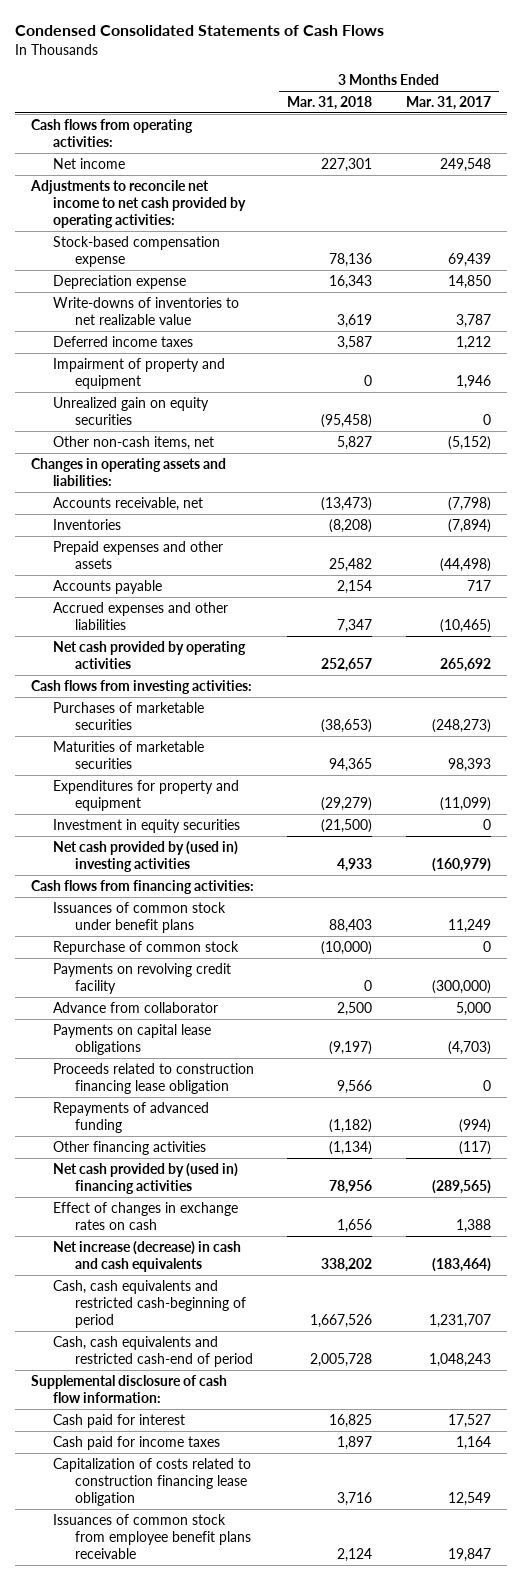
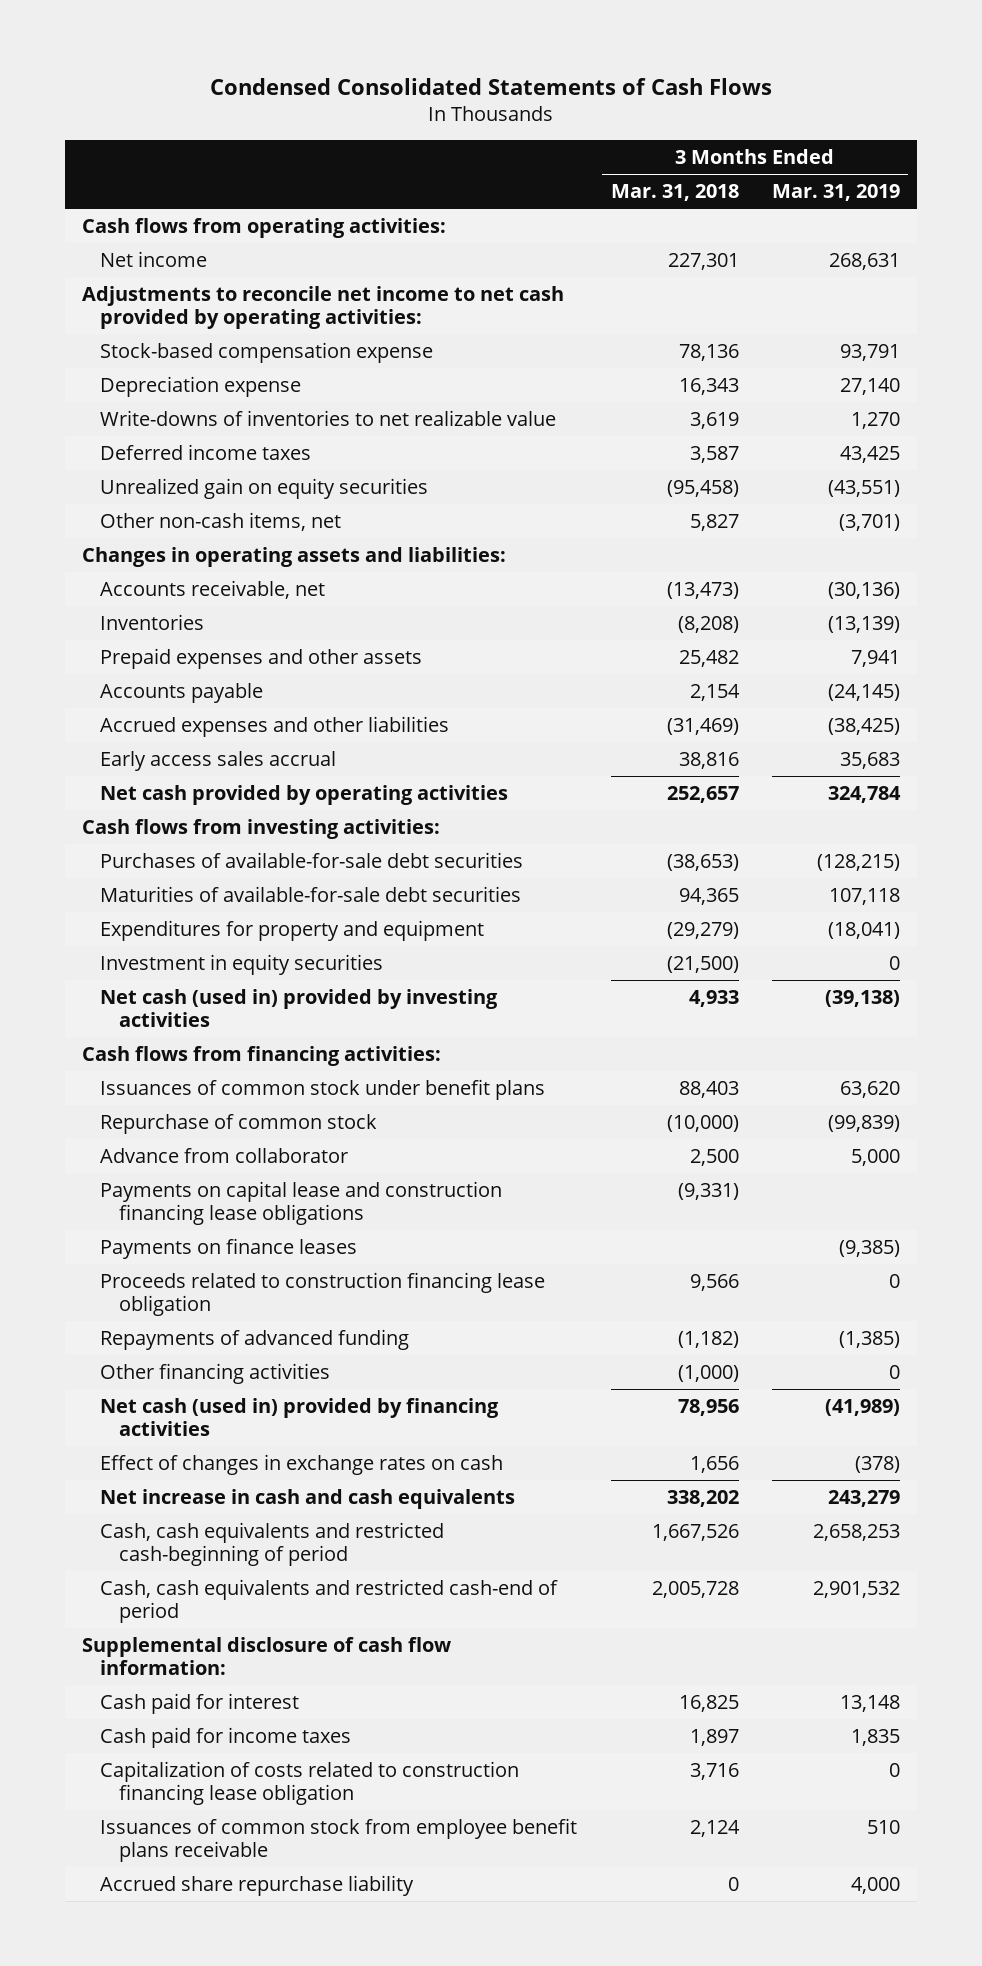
- | 3 Months Ended Mar. 31, 2018 | 3 Months Ended Mar. 31, 2017
+ | 3 Months Ended Mar. 31, 2018 | 3 Months Ended Mar. 31, 2019
- Impairment of property and equipment | 0 | 1,946
- Accrued expenses and other liabilities | 7,347 | (10,465)
+ Accrued expenses and other liabilities | (31,469) | (38,425)
+ Early access sales accrual | 38,816 | 35,683
- Purchases of marketable securities | (38,653) | (248,273)
- Maturities of marketable securities | 94,365 | 98,393
+ Purchases of available-for-sale debt securities | (38,653) | (128,215)
+ Maturities of available-for-sale debt securities | 94,365 | 107,118
- Net cash provided by (used in) investing activities | 4,933 | (160,979)
+ Net cash (used in) provided by investing activities | 4,933 | (39,138)
- Payments on revolving credit facility | 0 | (300,000)
- Payments on capital lease obligations | (9,197) | (4,703)
+ Payments on capital lease and construction financing lease obligations | (9,331) |
+ Payments on finance leases | | (9,385)
- Other financing activities | (1,134) | (117)
- Net cash provided by (used in) financing activities | 78,956 | (289,565)
+ Other financing activities | (1,000) | 0
+ Net cash (used in) provided by financing activities | 78,956 | (41,989)
- Net increase (decrease) in cash and cash equivalents | 338,202 | (183,464)
+ Net increase in cash and cash equivalents | 338,202 | 243,279
+ Accrued share repurchase liability | 0 | 4,000

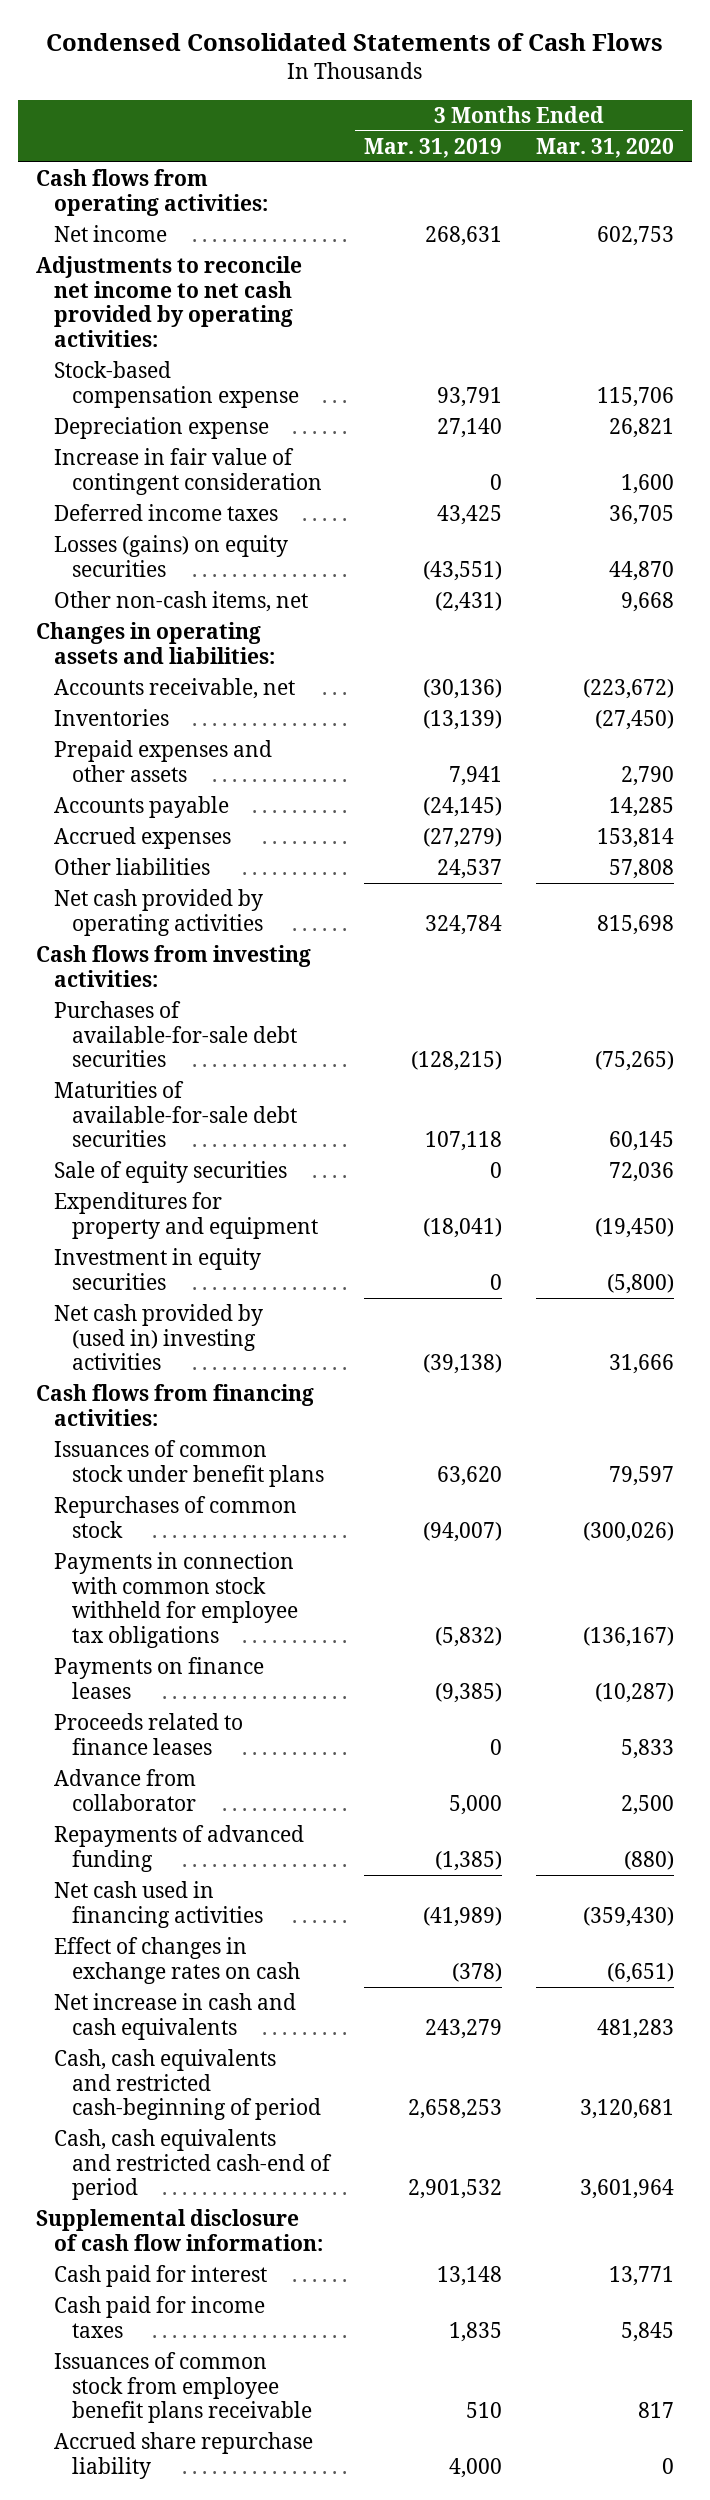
- | 3 Months Ended Mar. 31, 2018 | 3 Months Ended Mar. 31, 2019
+ | 3 Months Ended Mar. 31, 2019 | 3 Months Ended Mar. 31, 2020
- Write-downs of inventories to net realizable value | 3,619 | 1,270
+ Increase in fair value of contingent consideration | 0 | 1,600
- Unrealized gain on equity securities | (95,458) | (43,551)
- Other non-cash items, net | 5,827 | (3,701)
+ Losses (gains) on equity securities | (43,551) | 44,870
+ Other non-cash items, net | (2,431) | 9,668
- Accrued expenses and other liabilities | (31,469) | (38,425)
- Early access sales accrual | 38,816 | 35,683
+ Accrued expenses | (27,279) | 153,814
+ Other liabilities | 24,537 | 57,808
+ Sale of equity securities | 0 | 72,036
- Net cash (used in) provided by investing activities | 4,933 | (39,138)
+ Net cash provided by (used in) investing activities | (39,138) | 31,666
- Repurchase of common stock | (10,000) | (99,839)
- Payments on capital lease and construction financing lease obligations | (9,331) |
+ Repurchases of common stock | (94,007) | (300,026)
+ Payments in connection with common stock withheld for employee tax obligations | (5,832) | (136,167)
- Proceeds related to construction financing lease obligation | 9,566 | 0
+ Proceeds related to finance leases | 0 | 5,833
moved down: Advance from collaborator | 5,000 | 2,500
- Other financing activities | (1,000) | 0
- Net cash (used in) provided by financing activities | 78,956 | (41,989)
+ Net cash used in financing activities | (41,989) | (359,430)
- Capitalization of costs related to construction financing lease obligation | 3,716 | 0

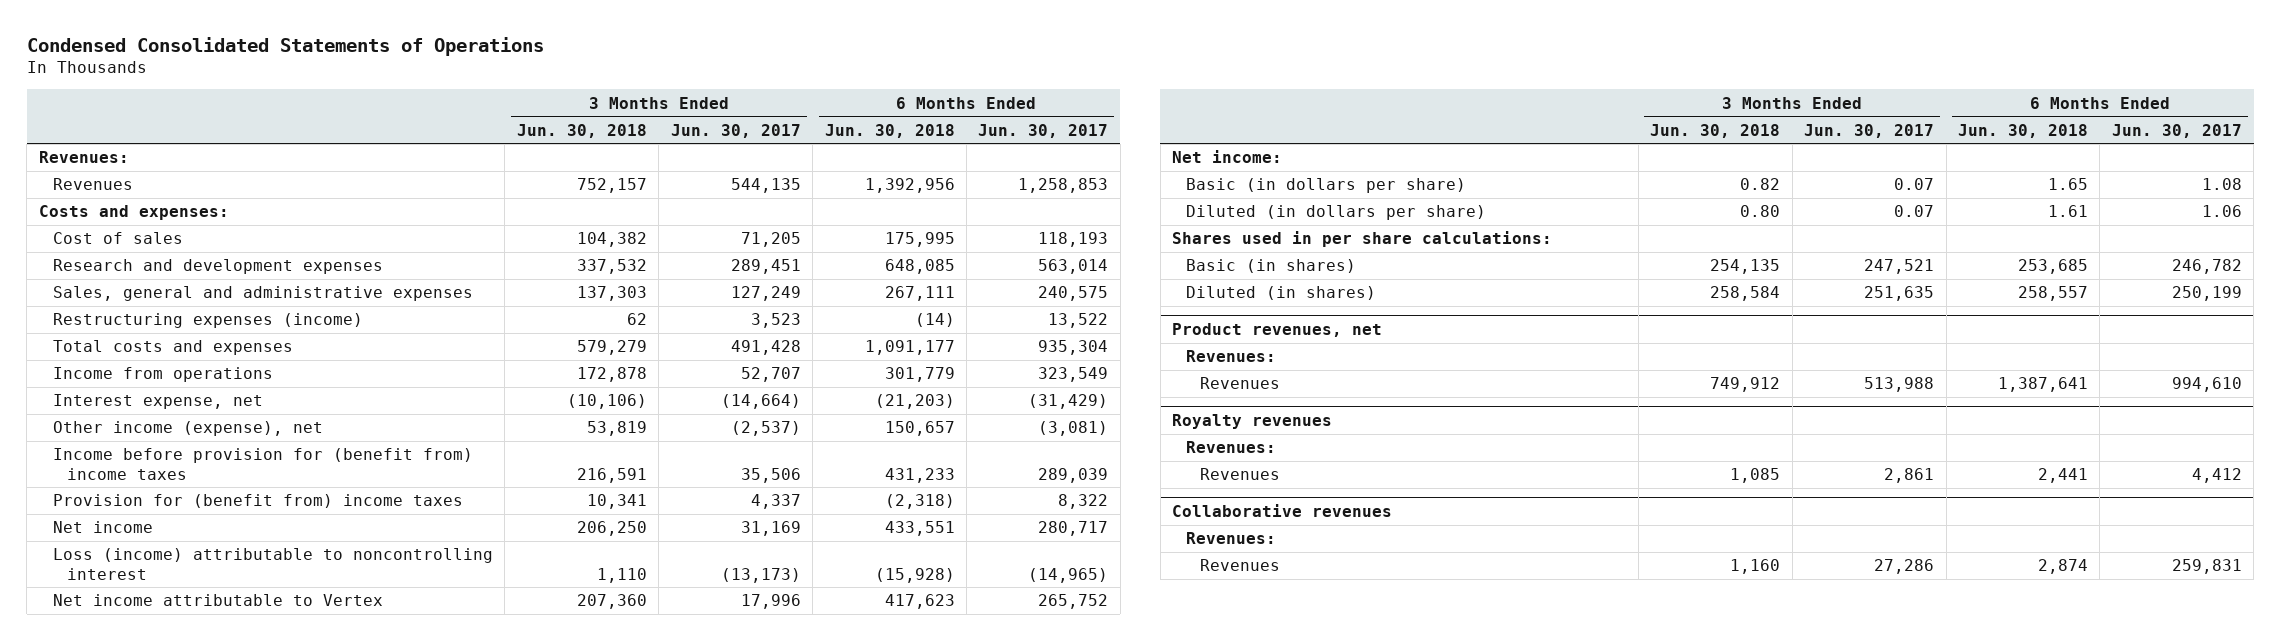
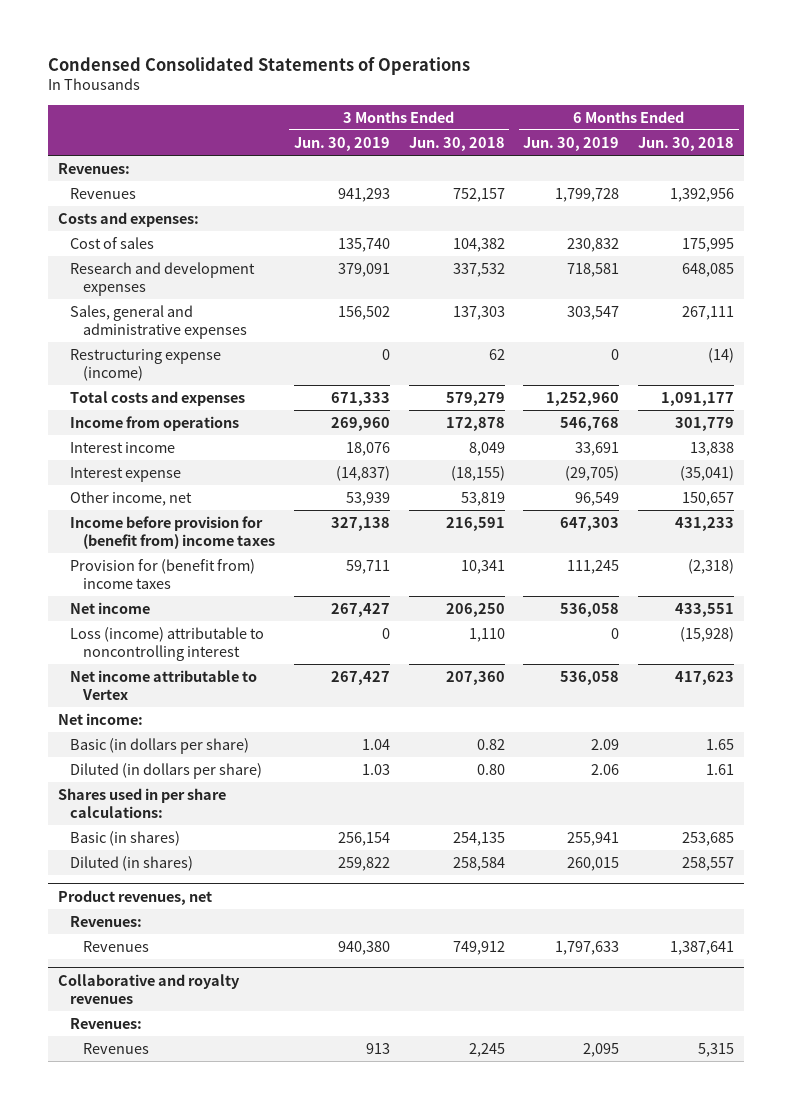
- | 3 Months Ended Jun. 30, 2018 | 3 Months Ended Jun. 30, 2017 | 6 Months Ended Jun. 30, 2018 | 6 Months Ended Jun. 30, 2017
+ | 3 Months Ended Jun. 30, 2019 | 3 Months Ended Jun. 30, 2018 | 6 Months Ended Jun. 30, 2019 | 6 Months Ended Jun. 30, 2018
- Restructuring expenses (income) | 62 | 3,523 | (14) | 13,522
+ Restructuring expense (income) | 0 | 62 | 0 | (14)
- Interest expense, net | (10,106) | (14,664) | (21,203) | (31,429)
- Other income (expense), net | 53,819 | (2,537) | 150,657 | (3,081)
+ Interest income | 18,076 | 8,049 | 33,691 | 13,838
+ Interest expense | (14,837) | (18,155) | (29,705) | (35,041)
+ Other income, net | 53,939 | 53,819 | 96,549 | 150,657
- Royalty revenues
- Revenues:
- Revenues | 1,085 | 2,861 | 2,441 | 4,412
- Collaborative revenues
+ Collaborative and royalty revenues
- Revenues | 1,160 | 27,286 | 2,874 | 259,831
+ Revenues | 913 | 2,245 | 2,095 | 5,315

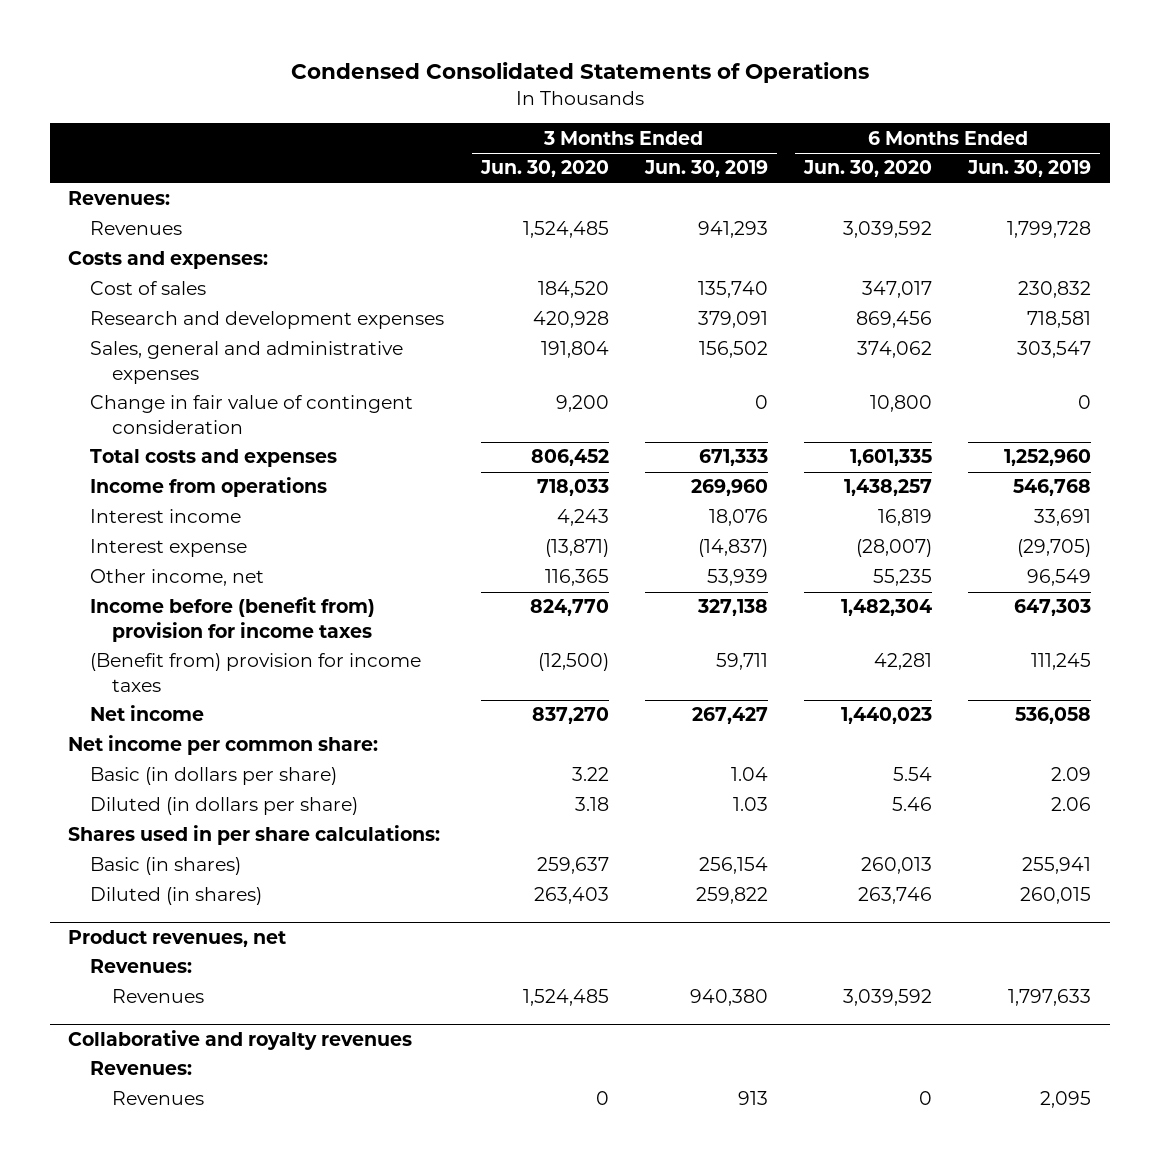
- | 3 Months Ended Jun. 30, 2019 | 3 Months Ended Jun. 30, 2018 | 6 Months Ended Jun. 30, 2019 | 6 Months Ended Jun. 30, 2018
+ | 3 Months Ended Jun. 30, 2020 | 3 Months Ended Jun. 30, 2019 | 6 Months Ended Jun. 30, 2020 | 6 Months Ended Jun. 30, 2019
- Restructuring expense (income) | 0 | 62 | 0 | (14)
+ Change in fair value of contingent consideration | 9,200 | 0 | 10,800 | 0
- Income before provision for (benefit from) income taxes | 327,138 | 216,591 | 647,303 | 431,233
- Provision for (benefit from) income taxes | 59,711 | 10,341 | 111,245 | (2,318)
+ Income before (benefit from) provision for income taxes | 824,770 | 327,138 | 1,482,304 | 647,303
+ (Benefit from) provision for income taxes | (12,500) | 59,711 | 42,281 | 111,245
- Loss (income) attributable to noncontrolling interest | 0 | 1,110 | 0 | (15,928)
- Net income attributable to Vertex | 267,427 | 207,360 | 536,058 | 417,623
- Net income:
+ Net income per common share:

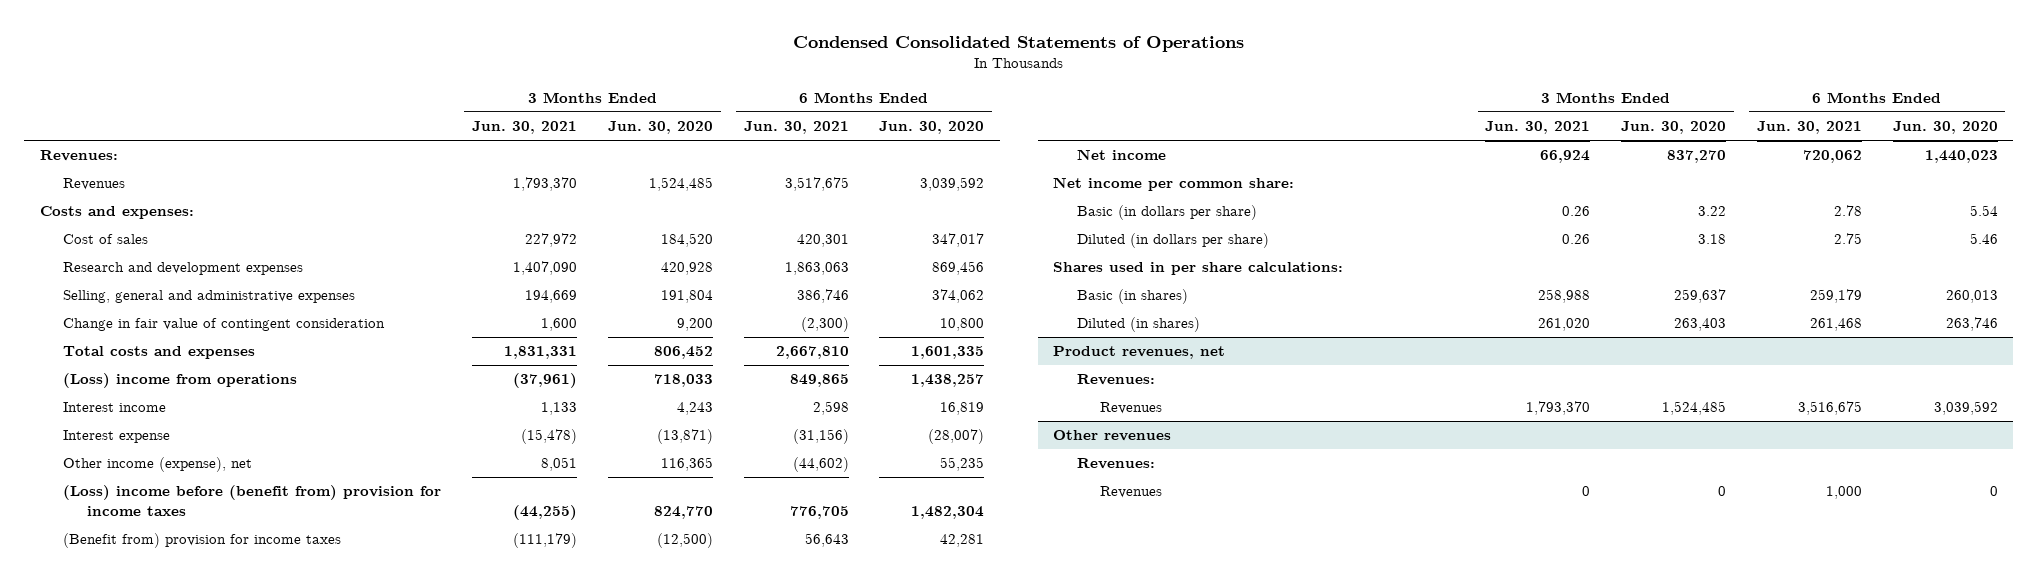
- | 3 Months Ended Jun. 30, 2020 | 3 Months Ended Jun. 30, 2019 | 6 Months Ended Jun. 30, 2020 | 6 Months Ended Jun. 30, 2019
+ | 3 Months Ended Jun. 30, 2021 | 3 Months Ended Jun. 30, 2020 | 6 Months Ended Jun. 30, 2021 | 6 Months Ended Jun. 30, 2020
- Sales, general and administrative expenses | 191,804 | 156,502 | 374,062 | 303,547
+ Selling, general and administrative expenses | 194,669 | 191,804 | 386,746 | 374,062
- Income from operations | 718,033 | 269,960 | 1,438,257 | 546,768
+ (Loss) income from operations | (37,961) | 718,033 | 849,865 | 1,438,257
- Other income, net | 116,365 | 53,939 | 55,235 | 96,549
- Income before (benefit from) provision for income taxes | 824,770 | 327,138 | 1,482,304 | 647,303
+ Other income (expense), net | 8,051 | 116,365 | (44,602) | 55,235
+ (Loss) income before (benefit from) provision for income taxes | (44,255) | 824,770 | 776,705 | 1,482,304
- Collaborative and royalty revenues
+ Other revenues

